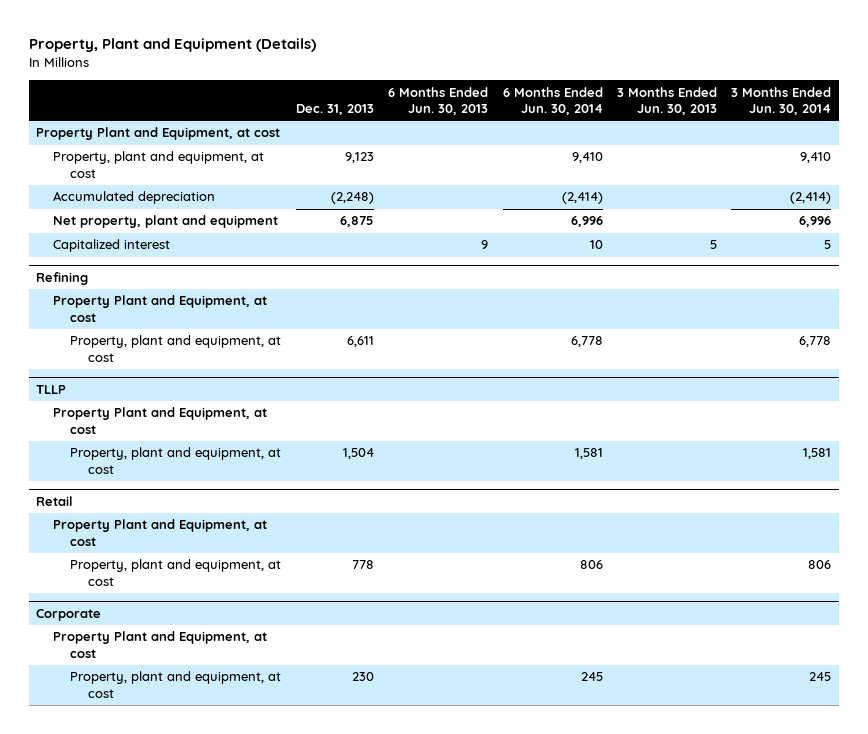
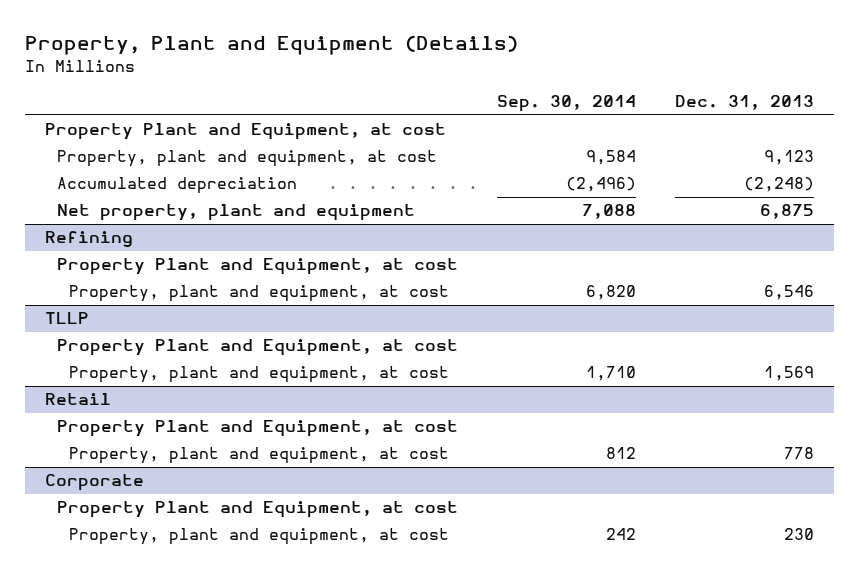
- | Dec. 31, 2013 | 6 Months Ended Jun. 30, 2013 | 6 Months Ended Jun. 30, 2014 | 3 Months Ended Jun. 30, 2013 | 3 Months Ended Jun. 30, 2014
+ | Sep. 30, 2014 | Dec. 31, 2013
- Capitalized interest | | 9 | 10 | 5 | 5
@ Refining
- Property, plant and equipment, at cost | 6,611 | | 6,778 | | 6,778
+ Property, plant and equipment, at cost | 6,820 | 6,546
@ TLLP
- Property, plant and equipment, at cost | 1,504 | | 1,581 | | 1,581
+ Property, plant and equipment, at cost | 1,710 | 1,569

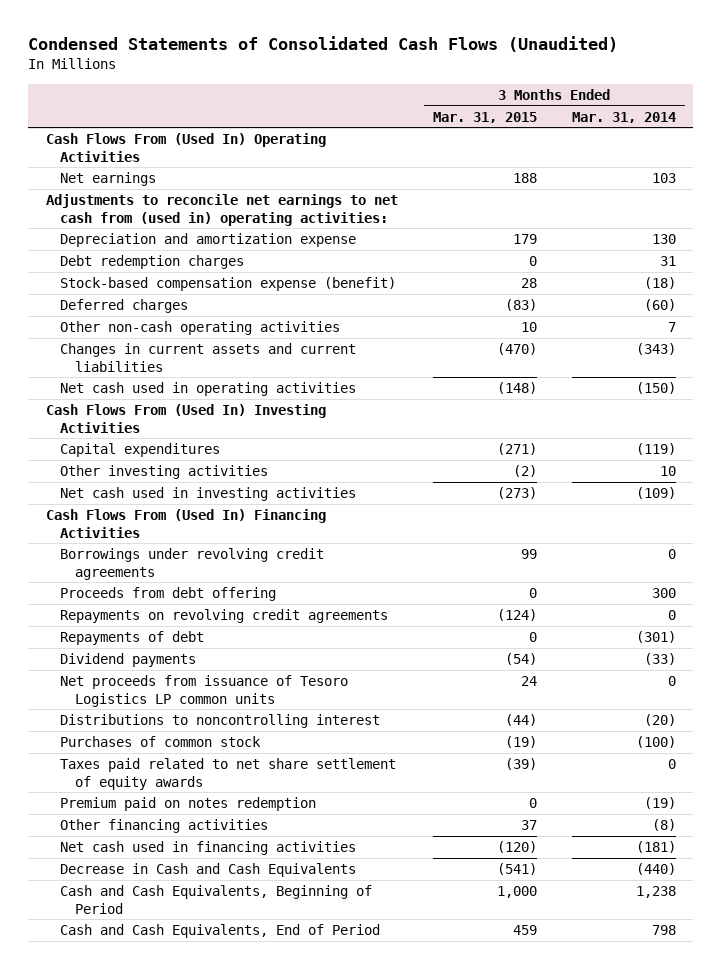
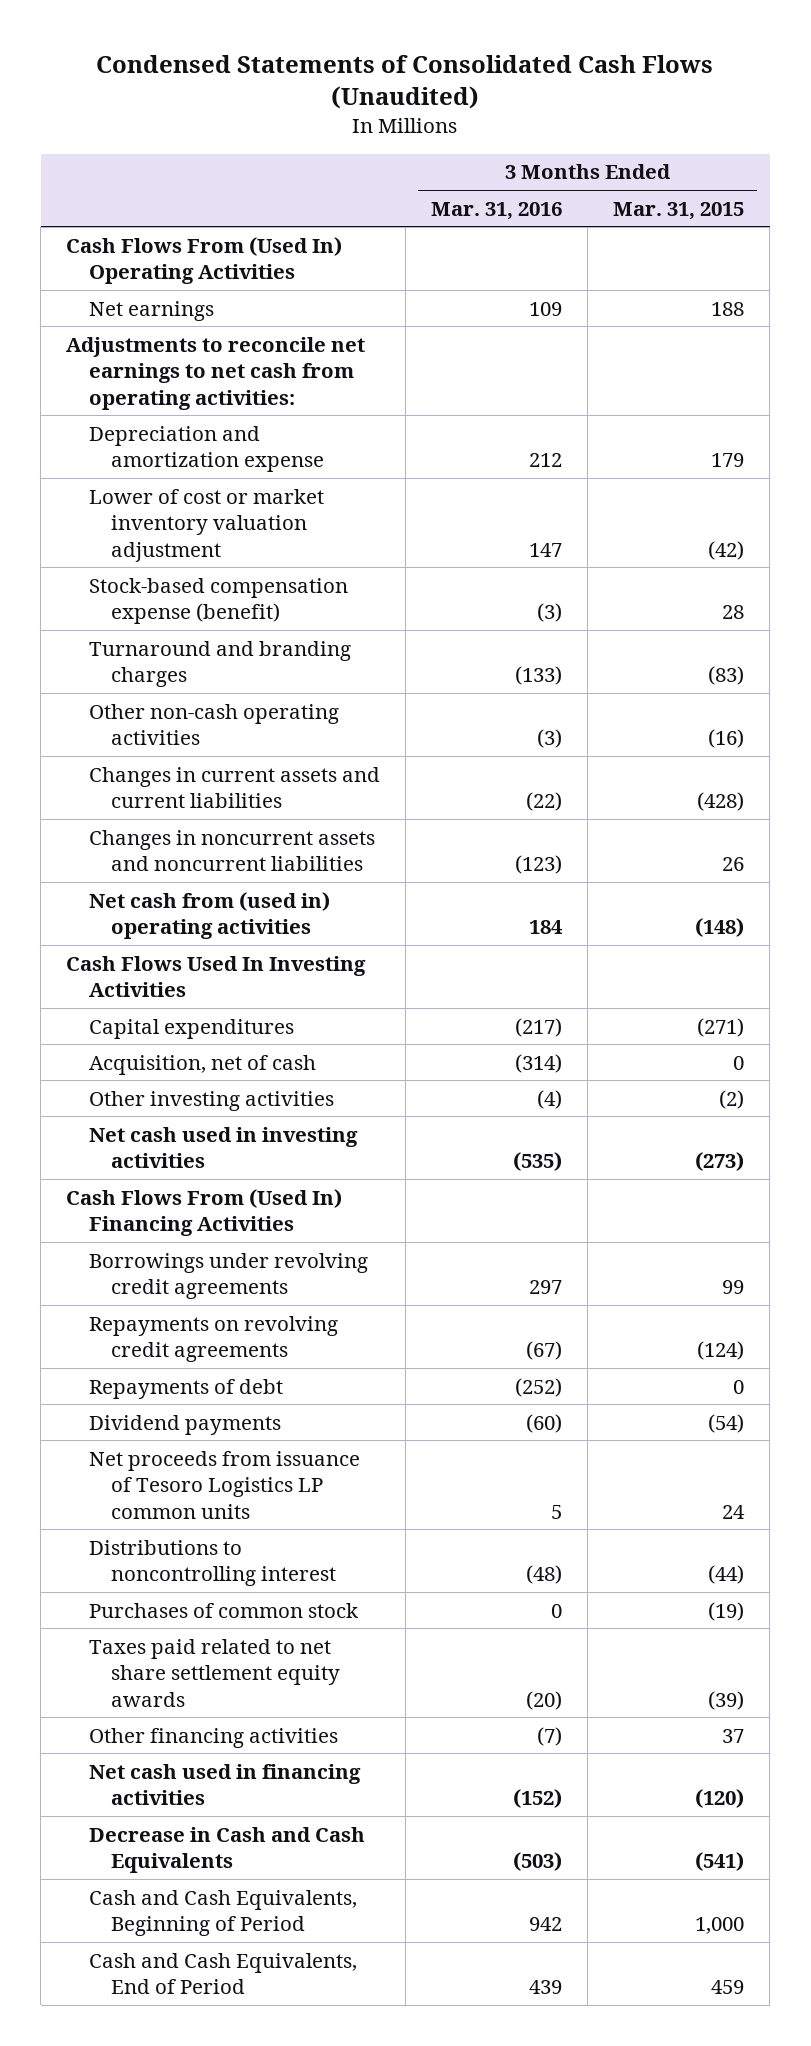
- | 3 Months Ended Mar. 31, 2015 | 3 Months Ended Mar. 31, 2014
+ | 3 Months Ended Mar. 31, 2016 | 3 Months Ended Mar. 31, 2015
- Adjustments to reconcile net earnings to net cash from (used in) operating activities:
+ Adjustments to reconcile net earnings to net cash from operating activities:
- Debt redemption charges | 0 | 31
+ Lower of cost or market inventory valuation adjustment | 147 | (42)
- Deferred charges | (83) | (60)
- Other non-cash operating activities | 10 | 7
- Changes in current assets and current liabilities | (470) | (343)
- Net cash used in operating activities | (148) | (150)
- Cash Flows From (Used In) Investing Activities
+ Turnaround and branding charges | (133) | (83)
+ Other non-cash operating activities | (3) | (16)
+ Changes in current assets and current liabilities | (22) | (428)
+ Changes in noncurrent assets and noncurrent liabilities | (123) | 26
+ Net cash from (used in) operating activities | 184 | (148)
+ Cash Flows Used In Investing Activities
+ Acquisition, net of cash | (314) | 0
- Proceeds from debt offering | 0 | 300
- Taxes paid related to net share settlement of equity awards | (39) | 0
- Premium paid on notes redemption | 0 | (19)
+ Taxes paid related to net share settlement equity awards | (20) | (39)

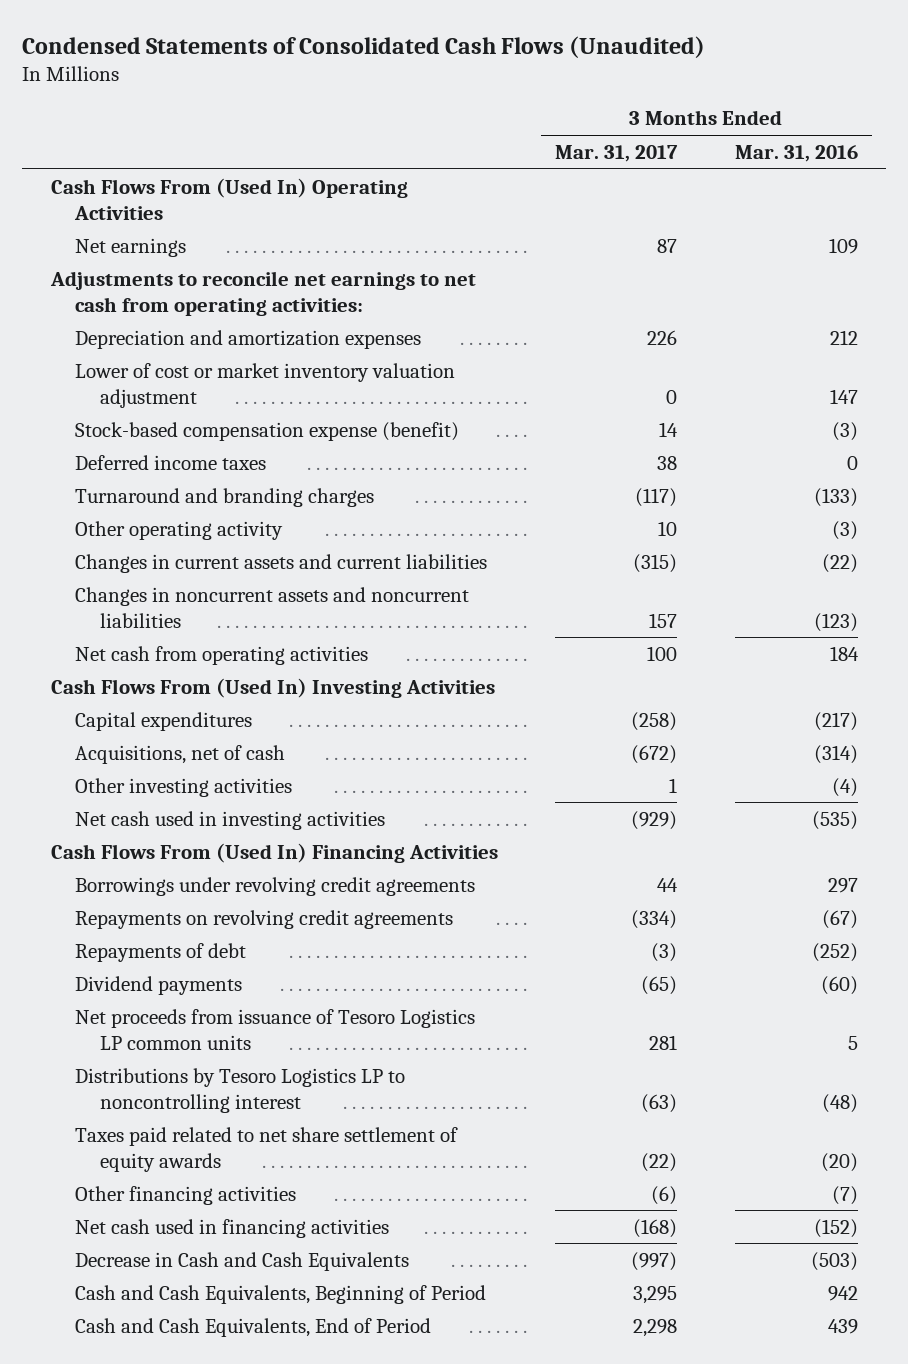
- | 3 Months Ended Mar. 31, 2016 | 3 Months Ended Mar. 31, 2015
+ | 3 Months Ended Mar. 31, 2017 | 3 Months Ended Mar. 31, 2016
- Depreciation and amortization expense | 212 | 179
+ Depreciation and amortization expenses | 226 | 212
+ Deferred income taxes | 38 | 0
- Other non-cash operating activities | (3) | (16)
+ Other operating activity | 10 | (3)
- Net cash from (used in) operating activities | 184 | (148)
- Cash Flows Used In Investing Activities
+ Net cash from operating activities | 100 | 184
+ Cash Flows From (Used In) Investing Activities
- Acquisition, net of cash | (314) | 0
+ Acquisitions, net of cash | (672) | (314)
- Distributions to noncontrolling interest | (48) | (44)
- Purchases of common stock | 0 | (19)
- Taxes paid related to net share settlement equity awards | (20) | (39)
+ Distributions by Tesoro Logistics LP to noncontrolling interest | (63) | (48)
+ Taxes paid related to net share settlement of equity awards | (22) | (20)

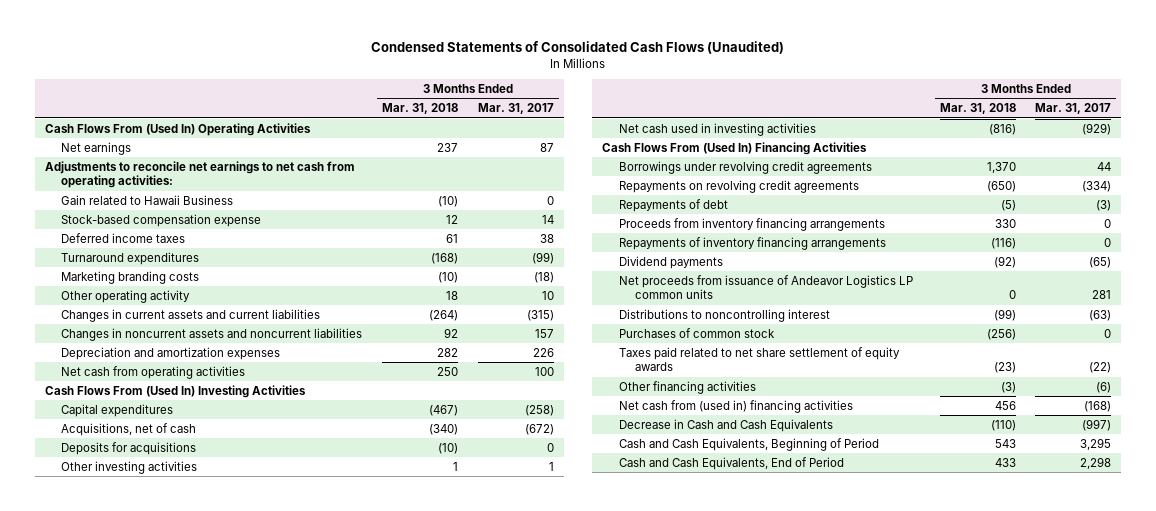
- | 3 Months Ended Mar. 31, 2017 | 3 Months Ended Mar. 31, 2016
+ | 3 Months Ended Mar. 31, 2018 | 3 Months Ended Mar. 31, 2017
- Lower of cost or market inventory valuation adjustment | 0 | 147
- Stock-based compensation expense (benefit) | 14 | (3)
+ Gain related to Hawaii Business | (10) | 0
+ Stock-based compensation expense | 12 | 14
- Turnaround and branding charges | (117) | (133)
+ Turnaround expenditures | (168) | (99)
+ Marketing branding costs | (10) | (18)
moved down: Depreciation and amortization expenses | 282 | 226
+ Deposits for acquisitions | (10) | 0
+ Proceeds from inventory financing arrangements | 330 | 0
+ Repayments of inventory financing arrangements | (116) | 0
- Net proceeds from issuance of Tesoro Logistics LP common units | 281 | 5
- Distributions by Tesoro Logistics LP to noncontrolling interest | (63) | (48)
+ Net proceeds from issuance of Andeavor Logistics LP common units | 0 | 281
+ Distributions to noncontrolling interest | (99) | (63)
+ Purchases of common stock | (256) | 0
- Net cash used in financing activities | (168) | (152)
+ Net cash from (used in) financing activities | 456 | (168)

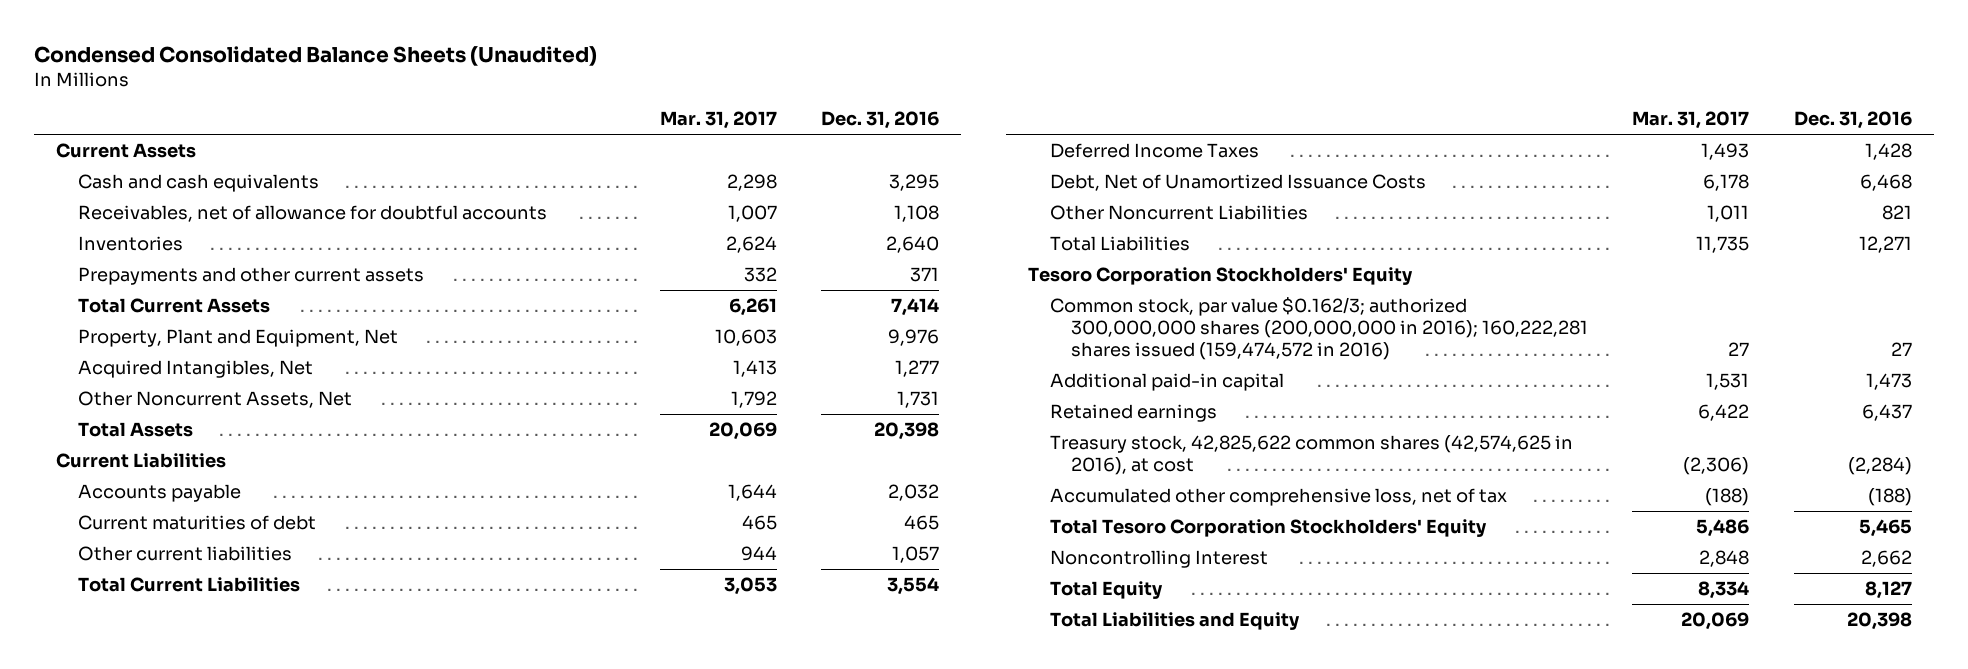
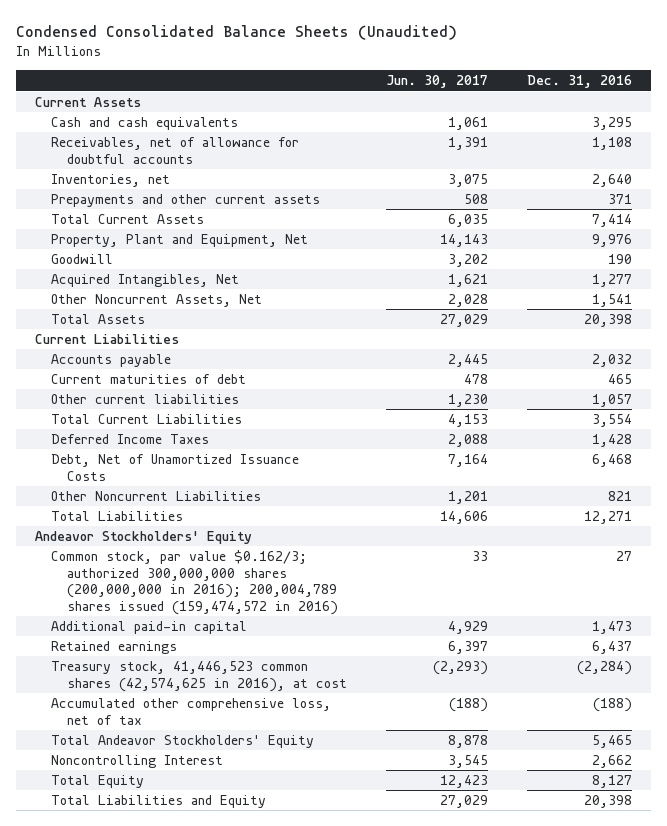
- | Mar. 31, 2017 | Dec. 31, 2016
+ | Jun. 30, 2017 | Dec. 31, 2016
- Inventories | 2,624 | 2,640
+ Inventories, net | 3,075 | 2,640
+ Goodwill | 3,202 | 190
- Other Noncurrent Assets, Net | 1,792 | 1,731
+ Other Noncurrent Assets, Net | 2,028 | 1,541
- Tesoro Corporation Stockholders' Equity
- Common stock, par value $0.162/3; authorized 300,000,000 shares (200,000,000 in 2016); 160,222,281 shares issued (159,474,572 in 2016) | 27 | 27
+ Andeavor Stockholders' Equity
+ Common stock, par value $0.162/3; authorized 300,000,000 shares (200,000,000 in 2016); 200,004,789 shares issued (159,474,572 in 2016) | 33 | 27
- Treasury stock, 42,825,622 common shares (42,574,625 in 2016), at cost | (2,306) | (2,284)
+ Treasury stock, 41,446,523 common shares (42,574,625 in 2016), at cost | (2,293) | (2,284)
- Total Tesoro Corporation Stockholders' Equity | 5,486 | 5,465
+ Total Andeavor Stockholders' Equity | 8,878 | 5,465

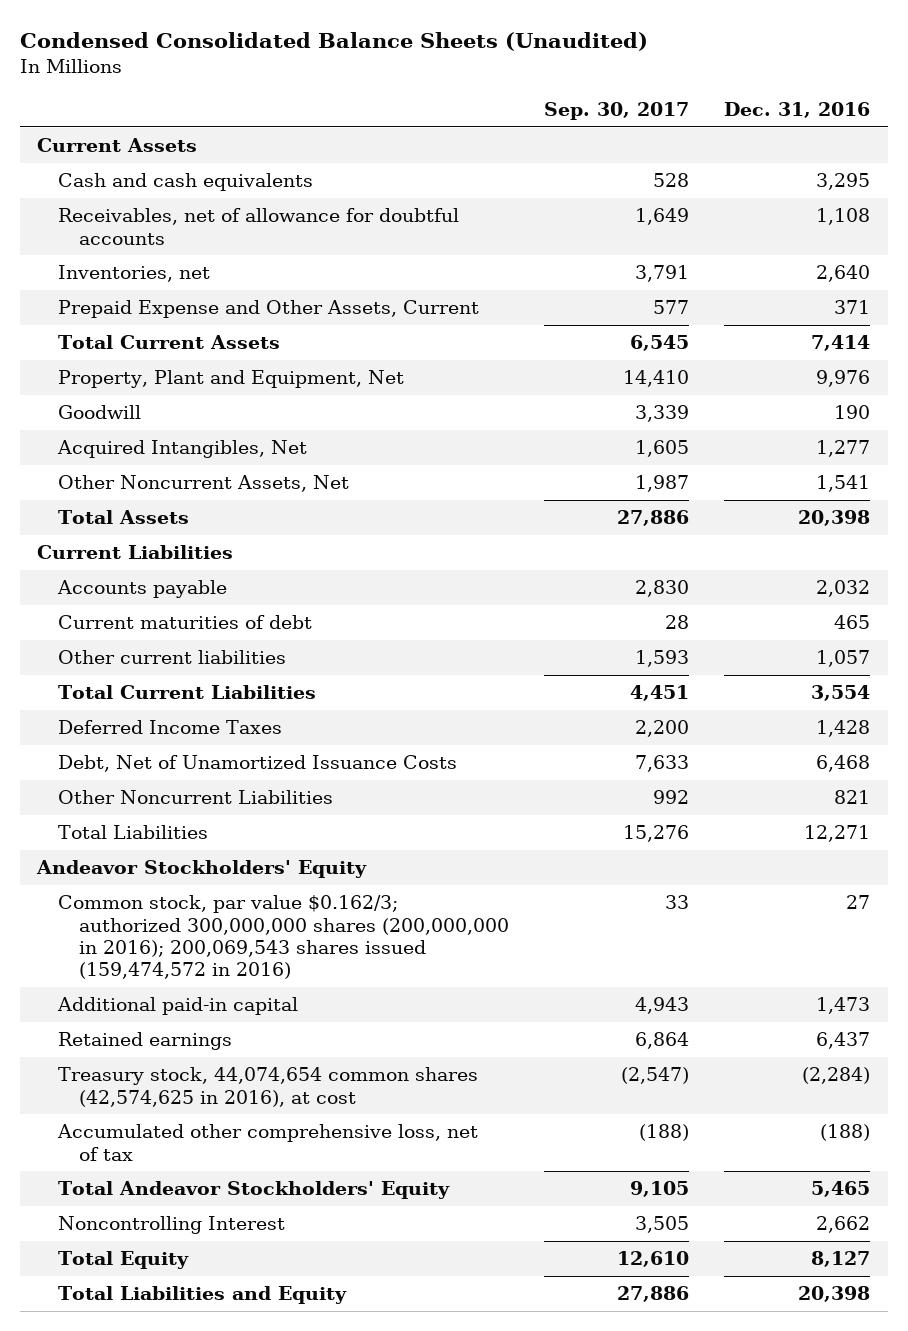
- | Jun. 30, 2017 | Dec. 31, 2016
+ | Sep. 30, 2017 | Dec. 31, 2016
- Prepayments and other current assets | 508 | 371
+ Prepaid Expense and Other Assets, Current | 577 | 371
- Common stock, par value $0.162/3; authorized 300,000,000 shares (200,000,000 in 2016); 200,004,789 shares issued (159,474,572 in 2016) | 33 | 27
+ Common stock, par value $0.162/3; authorized 300,000,000 shares (200,000,000 in 2016); 200,069,543 shares issued (159,474,572 in 2016) | 33 | 27
- Treasury stock, 41,446,523 common shares (42,574,625 in 2016), at cost | (2,293) | (2,284)
+ Treasury stock, 44,074,654 common shares (42,574,625 in 2016), at cost | (2,547) | (2,284)

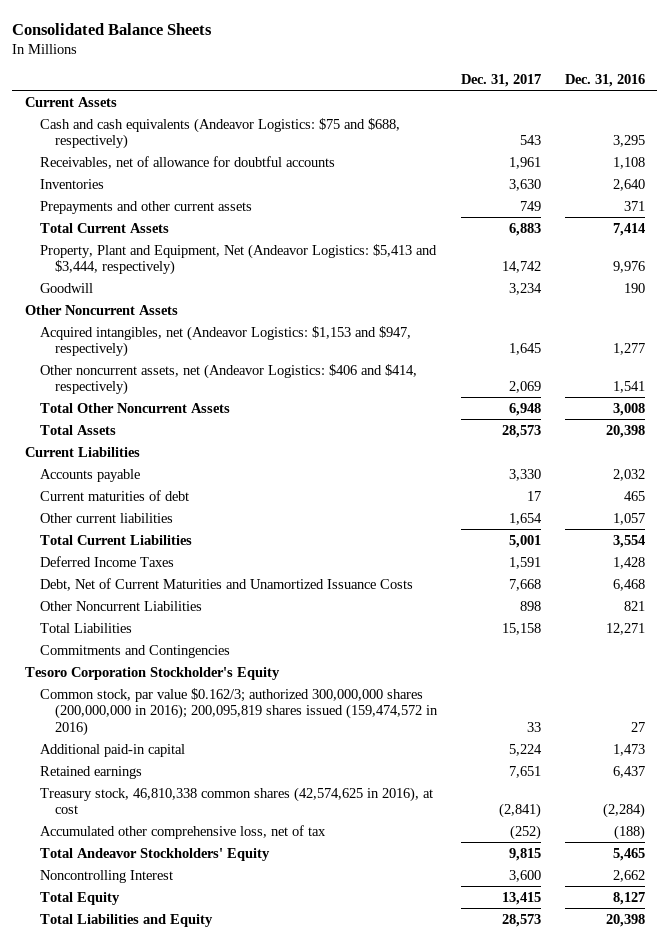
- Condensed Consolidated Balance Sheets (Unaudited)
+ Consolidated Balance Sheets
- | Sep. 30, 2017 | Dec. 31, 2016
+ | Dec. 31, 2017 | Dec. 31, 2016
- Cash and cash equivalents | 528 | 3,295
+ Cash and cash equivalents (Andeavor Logistics: $75 and $688, respectively) | 543 | 3,295
- Inventories, net | 3,791 | 2,640
- Prepaid Expense and Other Assets, Current | 577 | 371
+ Inventories | 3,630 | 2,640
+ Prepayments and other current assets | 749 | 371
- Property, Plant and Equipment, Net | 14,410 | 9,976
+ Property, Plant and Equipment, Net (Andeavor Logistics: $5,413 and $3,444, respectively) | 14,742 | 9,976
- Acquired Intangibles, Net | 1,605 | 1,277
- Other Noncurrent Assets, Net | 1,987 | 1,541
+ Other Noncurrent Assets
+ Acquired intangibles, net (Andeavor Logistics: $1,153 and $947, respectively) | 1,645 | 1,277
+ Other noncurrent assets, net (Andeavor Logistics: $406 and $414, respectively) | 2,069 | 1,541
+ Total Other Noncurrent Assets | 6,948 | 3,008
- Debt, Net of Unamortized Issuance Costs | 7,633 | 6,468
+ Debt, Net of Current Maturities and Unamortized Issuance Costs | 7,668 | 6,468
- Andeavor Stockholders' Equity
- Common stock, par value $0.162/3; authorized 300,000,000 shares (200,000,000 in 2016); 200,069,543 shares issued (159,474,572 in 2016) | 33 | 27
+ Commitments and Contingencies
+ Tesoro Corporation Stockholder's Equity
+ Common stock, par value $0.162/3; authorized 300,000,000 shares (200,000,000 in 2016); 200,095,819 shares issued (159,474,572 in 2016) | 33 | 27
- Treasury stock, 44,074,654 common shares (42,574,625 in 2016), at cost | (2,547) | (2,284)
+ Treasury stock, 46,810,338 common shares (42,574,625 in 2016), at cost | (2,841) | (2,284)

